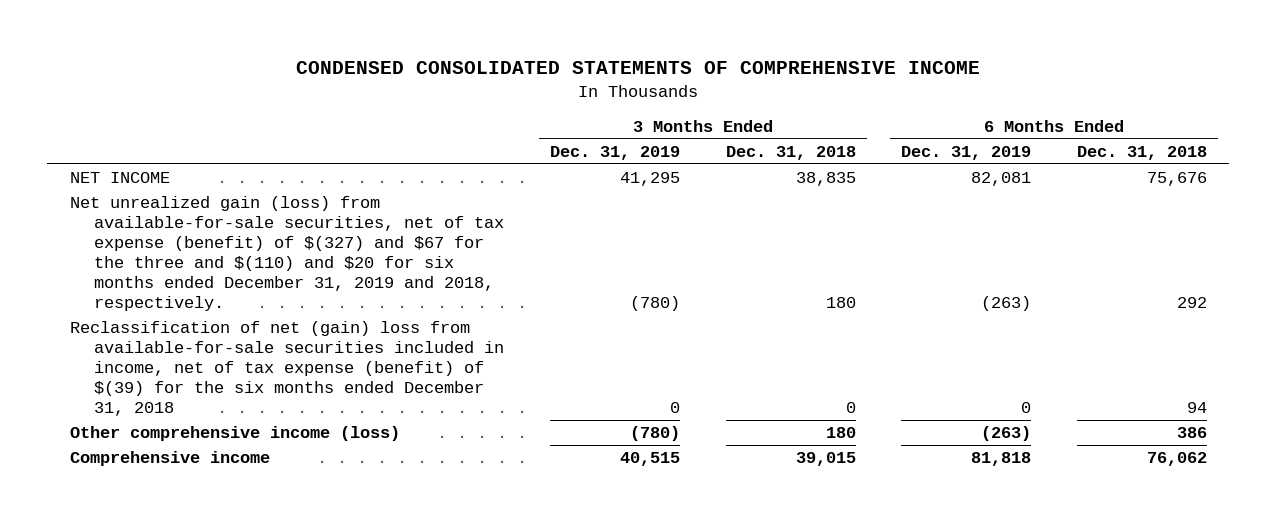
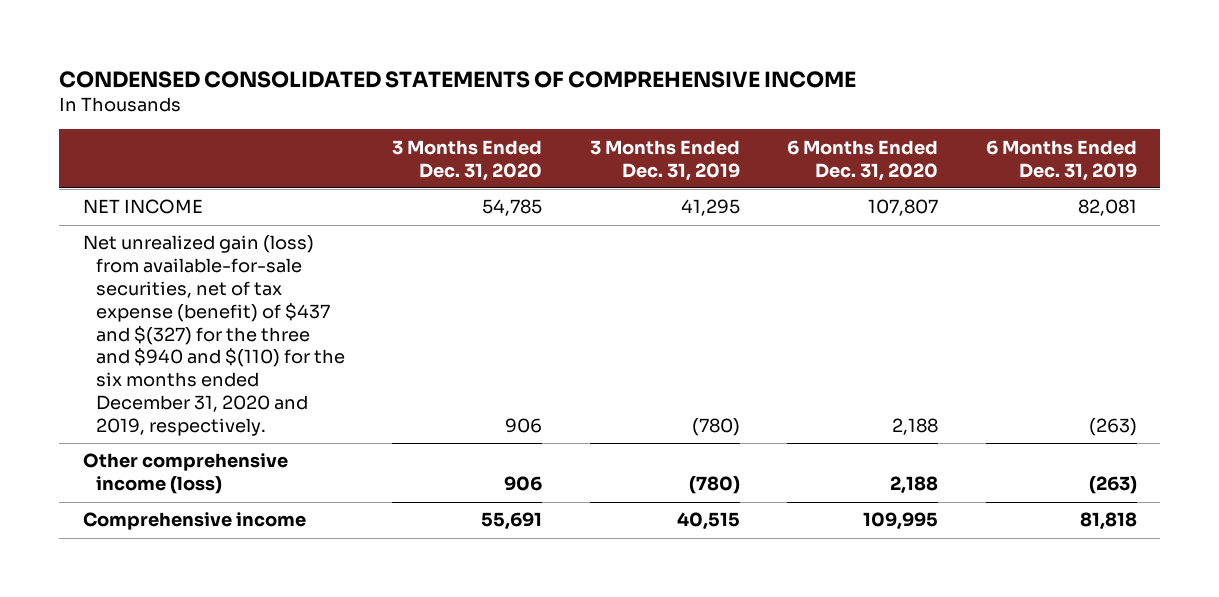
- | 3 Months Ended Dec. 31, 2019 | 3 Months Ended Dec. 31, 2018 | 6 Months Ended Dec. 31, 2019 | 6 Months Ended Dec. 31, 2018
+ | 3 Months Ended Dec. 31, 2020 | 3 Months Ended Dec. 31, 2019 | 6 Months Ended Dec. 31, 2020 | 6 Months Ended Dec. 31, 2019
- Net unrealized gain (loss) from available-for-sale securities, net of tax expense (benefit) of $(327) and $67 for the three and $(110) and $20 for six months ended December 31, 2019 and 2018, respectively. | (780) | 180 | (263) | 292
- Reclassification of net (gain) loss from available-for-sale securities included in income, net of tax expense (benefit) of $(39) for the six months ended December 31, 2018 | 0 | 0 | 0 | 94
+ Net unrealized gain (loss) from available-for-sale securities, net of tax expense (benefit) of $437 and $(327) for the three and $940 and $(110) for the six months ended December 31, 2020 and 2019, respectively. | 906 | (780) | 2,188 | (263)

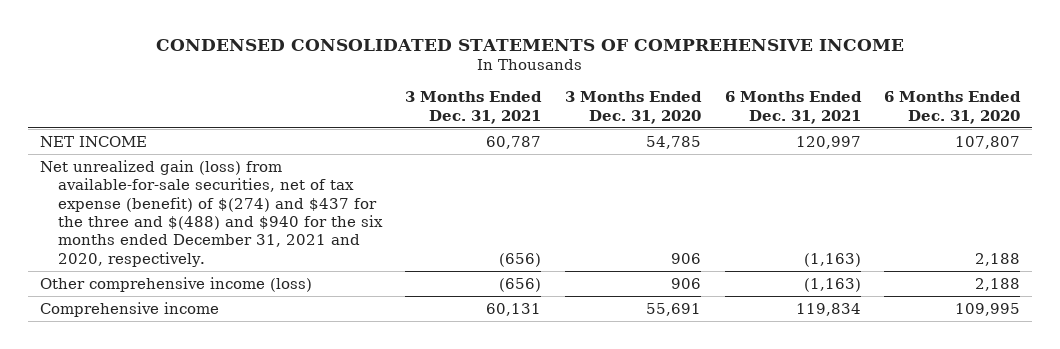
- | 3 Months Ended Dec. 31, 2020 | 3 Months Ended Dec. 31, 2019 | 6 Months Ended Dec. 31, 2020 | 6 Months Ended Dec. 31, 2019
+ | 3 Months Ended Dec. 31, 2021 | 3 Months Ended Dec. 31, 2020 | 6 Months Ended Dec. 31, 2021 | 6 Months Ended Dec. 31, 2020
- Net unrealized gain (loss) from available-for-sale securities, net of tax expense (benefit) of $437 and $(327) for the three and $940 and $(110) for the six months ended December 31, 2020 and 2019, respectively. | 906 | (780) | 2,188 | (263)
+ Net unrealized gain (loss) from available-for-sale securities, net of tax expense (benefit) of $(274) and $437 for the three and $(488) and $940 for the six months ended December 31, 2021 and 2020, respectively. | (656) | 906 | (1,163) | 2,188

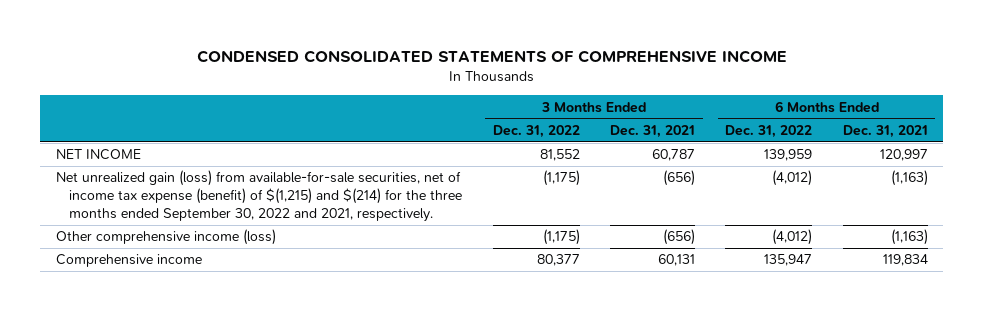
- | 3 Months Ended Dec. 31, 2021 | 3 Months Ended Dec. 31, 2020 | 6 Months Ended Dec. 31, 2021 | 6 Months Ended Dec. 31, 2020
+ | 3 Months Ended Dec. 31, 2022 | 3 Months Ended Dec. 31, 2021 | 6 Months Ended Dec. 31, 2022 | 6 Months Ended Dec. 31, 2021
- Net unrealized gain (loss) from available-for-sale securities, net of tax expense (benefit) of $(274) and $437 for the three and $(488) and $940 for the six months ended December 31, 2021 and 2020, respectively. | (656) | 906 | (1,163) | 2,188
+ Net unrealized gain (loss) from available-for-sale securities, net of income tax expense (benefit) of $(1,215) and $(214) for the three months ended September 30, 2022 and 2021, respectively. | (1,175) | (656) | (4,012) | (1,163)

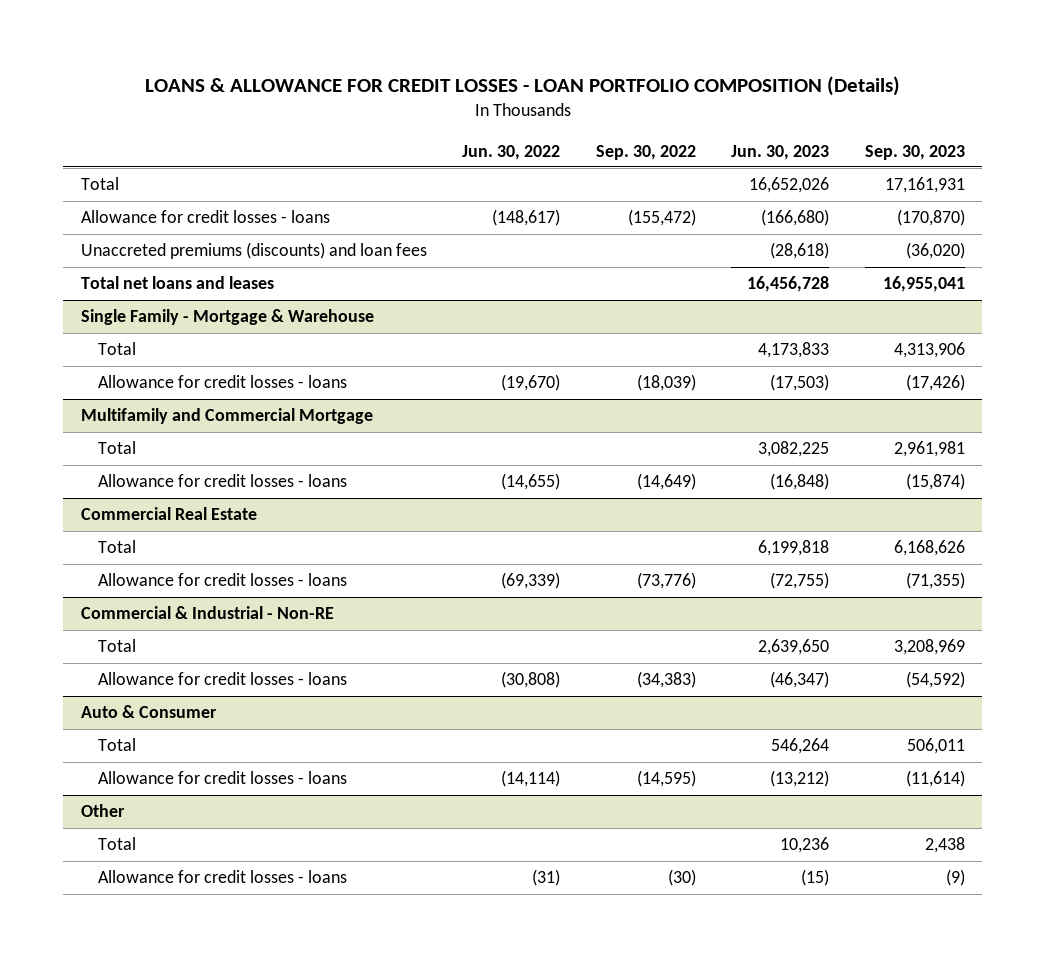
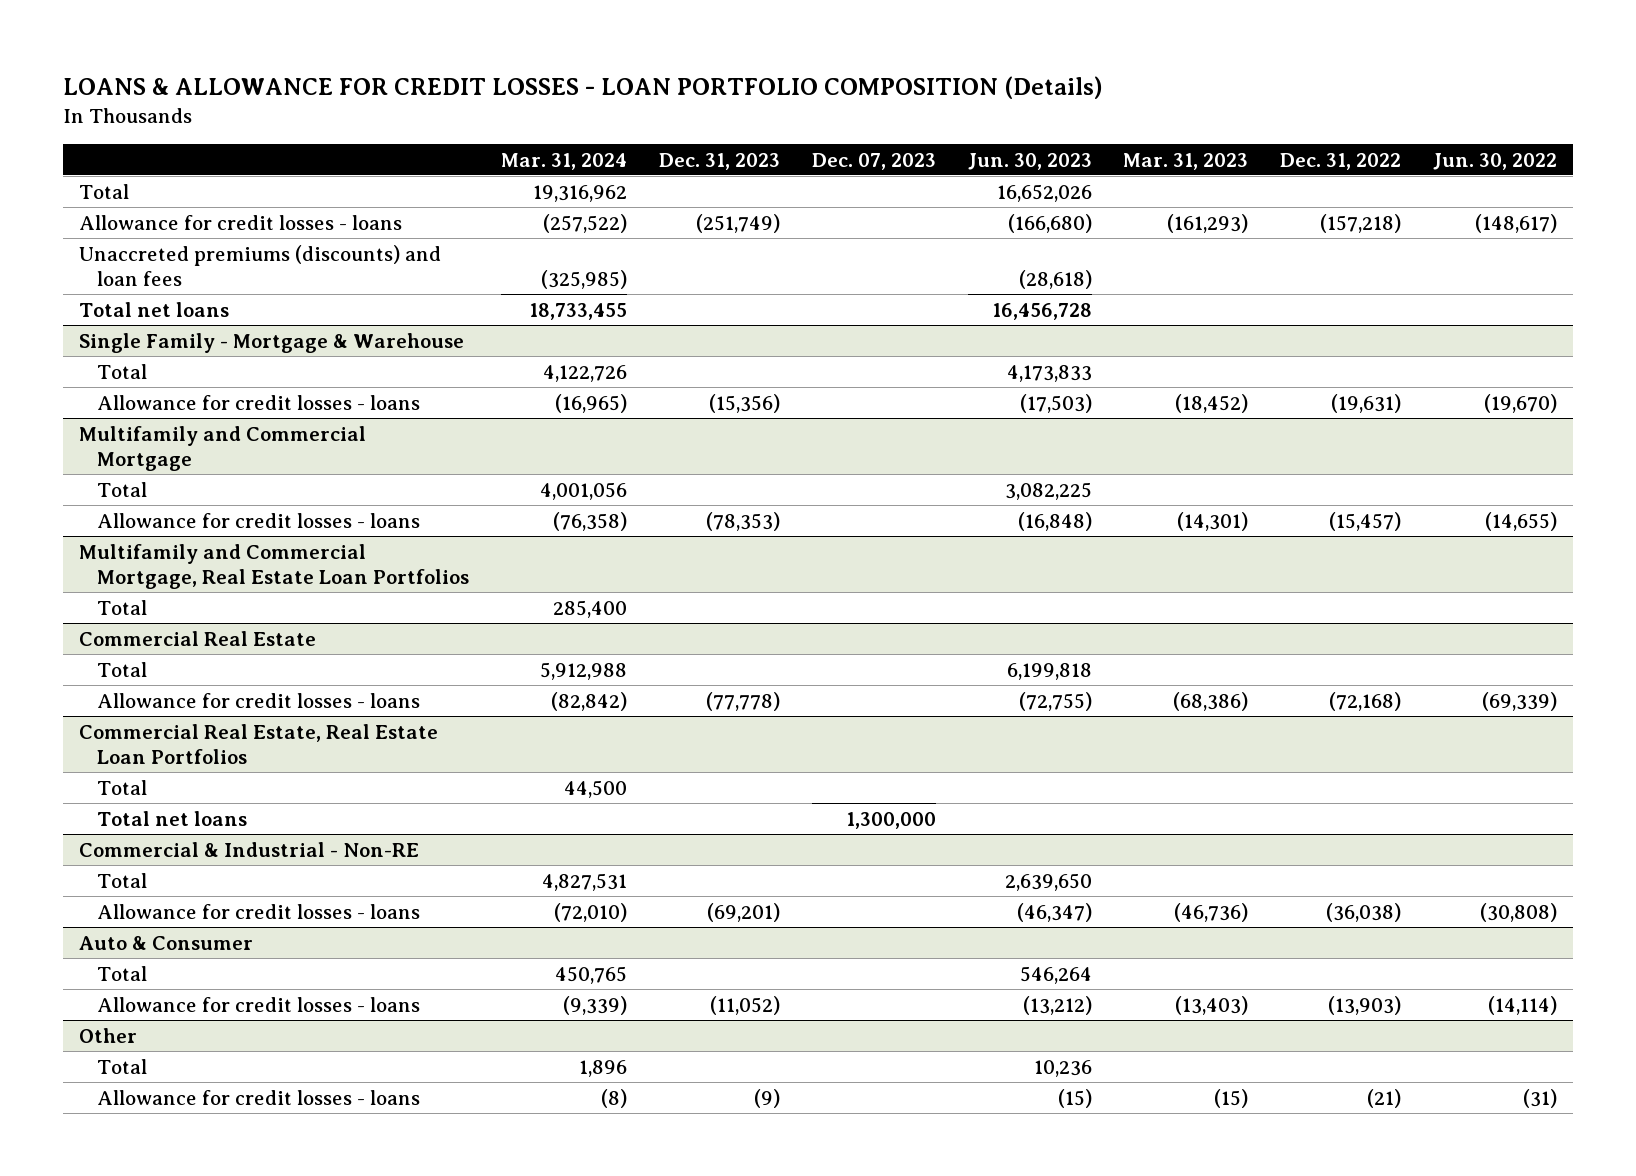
- | Jun. 30, 2022 | Sep. 30, 2022 | Jun. 30, 2023 | Sep. 30, 2023
+ | Mar. 31, 2024 | Dec. 31, 2023 | Dec. 07, 2023 | Jun. 30, 2023 | Mar. 31, 2023 | Dec. 31, 2022 | Jun. 30, 2022
- Total net loans and leases | | | 16,456,728 | 16,955,041
+ Total net loans | 18,733,455 | | | 16,456,728 | | |
+ Multifamily and Commercial Mortgage, Real Estate Loan Portfolios
+ Total | 285,400 | | | | | |
+ Commercial Real Estate, Real Estate Loan Portfolios
+ Total | 44,500 | | | | | |
+ Total net loans | | | 1,300,000 | | | |

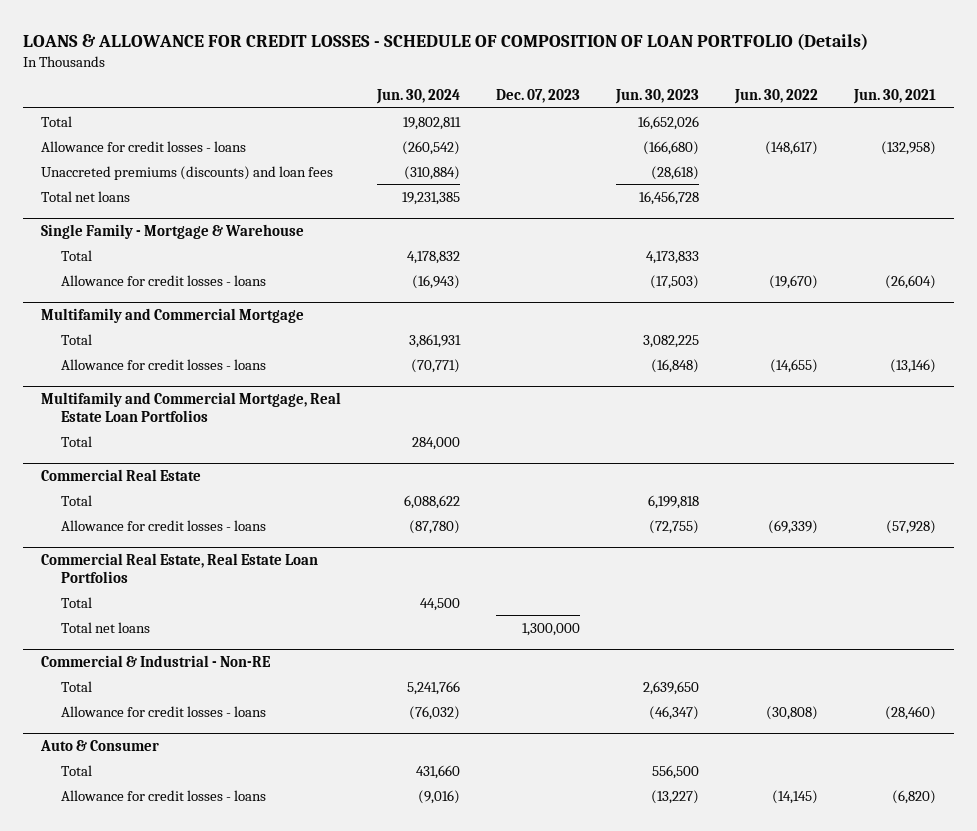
- LOANS & ALLOWANCE FOR CREDIT LOSSES - LOAN PORTFOLIO COMPOSITION (Details)
+ LOANS & ALLOWANCE FOR CREDIT LOSSES - SCHEDULE OF COMPOSITION OF LOAN PORTFOLIO (Details)
- | Mar. 31, 2024 | Dec. 31, 2023 | Dec. 07, 2023 | Jun. 30, 2023 | Mar. 31, 2023 | Dec. 31, 2022 | Jun. 30, 2022
+ | Jun. 30, 2024 | Dec. 07, 2023 | Jun. 30, 2023 | Jun. 30, 2022 | Jun. 30, 2021
@ Auto & Consumer
- Total | 450,765 | | | 546,264 | | |
- Allowance for credit losses - loans | (9,339) | (11,052) | | (13,212) | (13,403) | (13,903) | (14,114)
- Other
- Total | 1,896 | | | 10,236 | | |
- Allowance for credit losses - loans | (8) | (9) | | (15) | (15) | (21) | (31)
@ Auto & Consumer
+ Total | 431,660 | | 556,500 | |
+ Allowance for credit losses - loans | (9,016) | | (13,227) | (14,145) | (6,820)

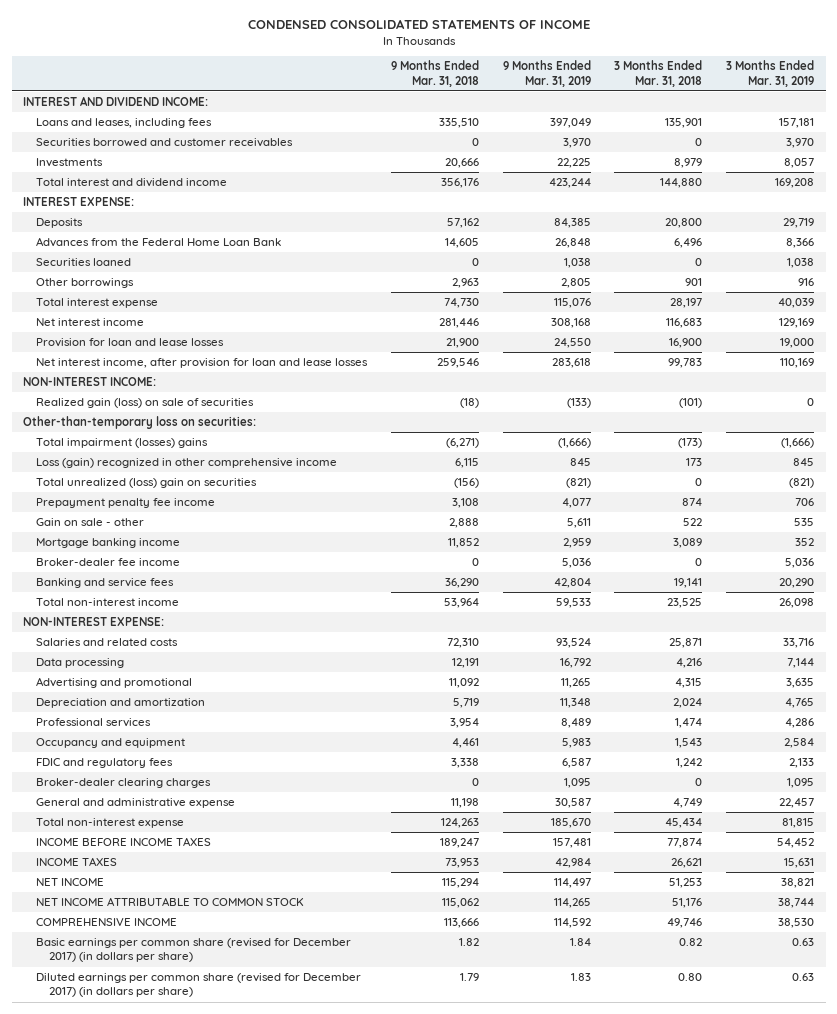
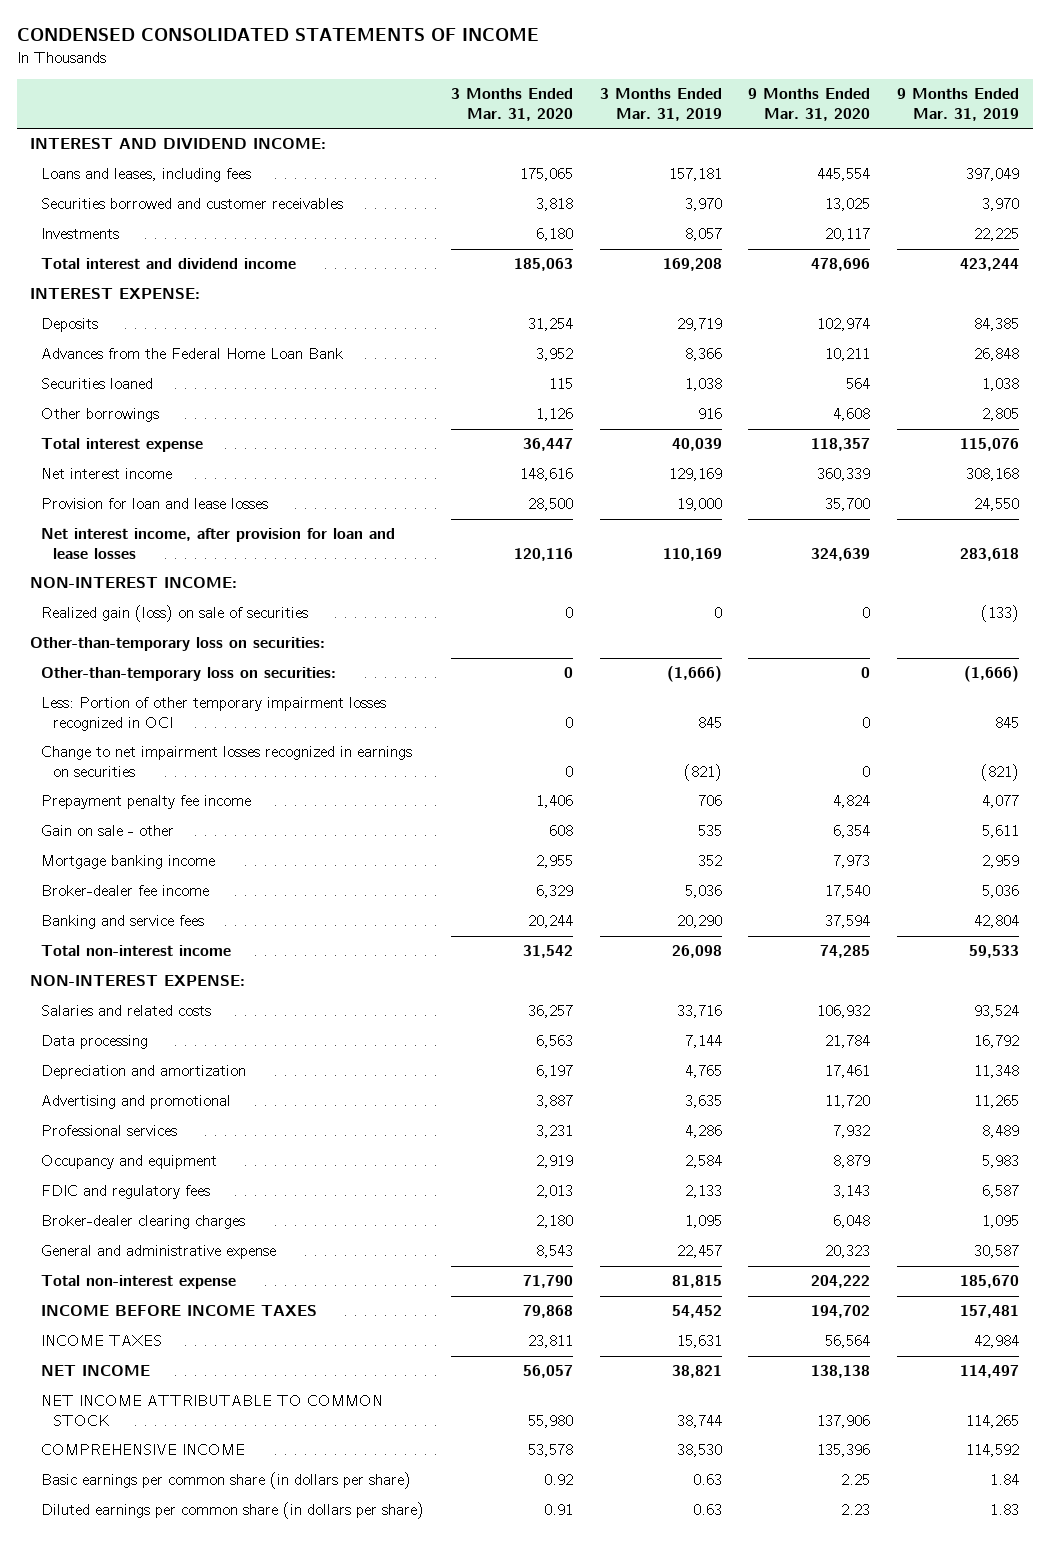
- | 9 Months Ended Mar. 31, 2018 | 9 Months Ended Mar. 31, 2019 | 3 Months Ended Mar. 31, 2018 | 3 Months Ended Mar. 31, 2019
+ | 3 Months Ended Mar. 31, 2020 | 3 Months Ended Mar. 31, 2019 | 9 Months Ended Mar. 31, 2020 | 9 Months Ended Mar. 31, 2019
- Total impairment (losses) gains | (6,271) | (1,666) | (173) | (1,666)
- Loss (gain) recognized in other comprehensive income | 6,115 | 845 | 173 | 845
- Total unrealized (loss) gain on securities | (156) | (821) | 0 | (821)
+ Other-than-temporary loss on securities: | 0 | (1,666) | 0 | (1,666)
+ Less: Portion of other temporary impairment losses recognized in OCI | 0 | 845 | 0 | 845
+ Change to net impairment losses recognized in earnings on securities | 0 | (821) | 0 | (821)
moved down: Advertising and promotional | 3,887 | 3,635 | 11,720 | 11,265
- Basic earnings per common share (revised for December 2017) (in dollars per share) | 1.82 | 1.84 | 0.82 | 0.63
- Diluted earnings per common share (revised for December 2017) (in dollars per share) | 1.79 | 1.83 | 0.80 | 0.63
+ Basic earnings per common share (in dollars per share) | 0.92 | 0.63 | 2.25 | 1.84
+ Diluted earnings per common share (in dollars per share) | 0.91 | 0.63 | 2.23 | 1.83

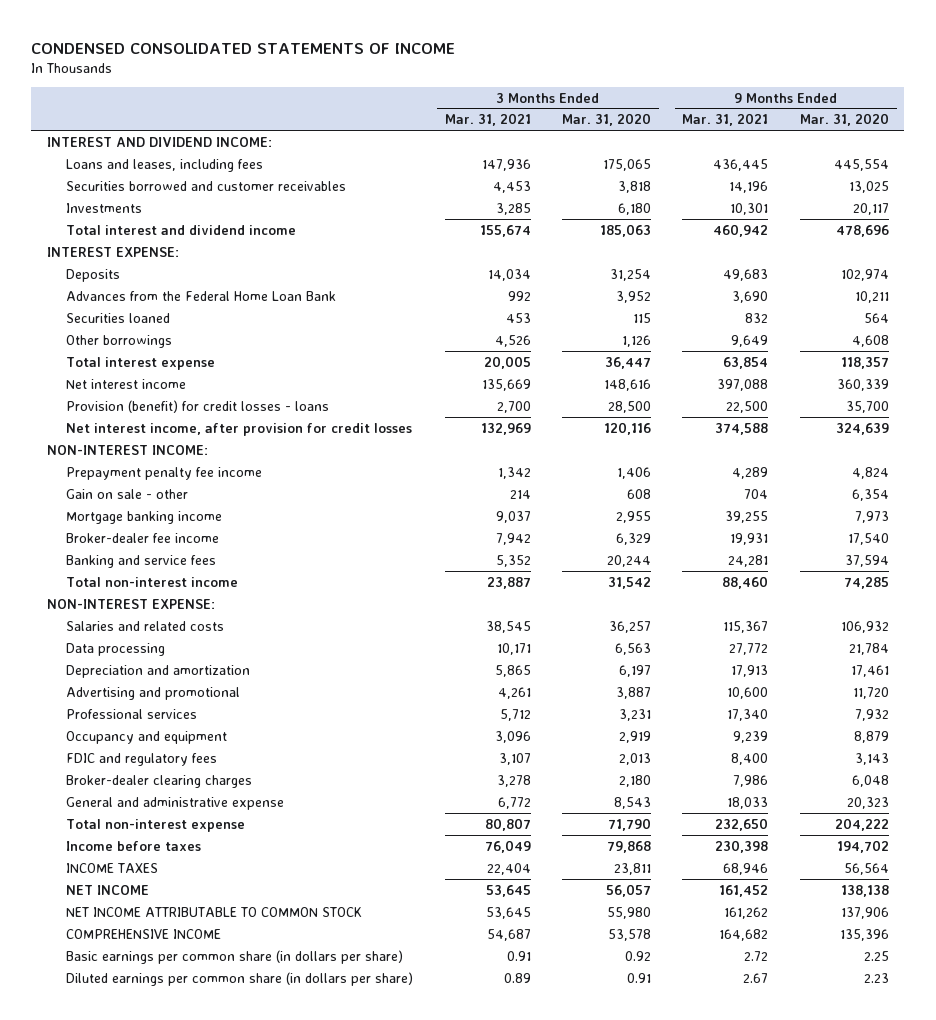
- | 3 Months Ended Mar. 31, 2020 | 3 Months Ended Mar. 31, 2019 | 9 Months Ended Mar. 31, 2020 | 9 Months Ended Mar. 31, 2019
+ | 3 Months Ended Mar. 31, 2021 | 3 Months Ended Mar. 31, 2020 | 9 Months Ended Mar. 31, 2021 | 9 Months Ended Mar. 31, 2020
- Provision for loan and lease losses | 28,500 | 19,000 | 35,700 | 24,550
- Net interest income, after provision for loan and lease losses | 120,116 | 110,169 | 324,639 | 283,618
+ Provision (benefit) for credit losses - loans | 2,700 | 28,500 | 22,500 | 35,700
+ Net interest income, after provision for credit losses | 132,969 | 120,116 | 374,588 | 324,639
- Realized gain (loss) on sale of securities | 0 | 0 | 0 | (133)
- Other-than-temporary loss on securities:
- Other-than-temporary loss on securities: | 0 | (1,666) | 0 | (1,666)
- Less: Portion of other temporary impairment losses recognized in OCI | 0 | 845 | 0 | 845
- Change to net impairment losses recognized in earnings on securities | 0 | (821) | 0 | (821)
- INCOME BEFORE INCOME TAXES | 79,868 | 54,452 | 194,702 | 157,481
+ Income before taxes | 76,049 | 79,868 | 230,398 | 194,702

